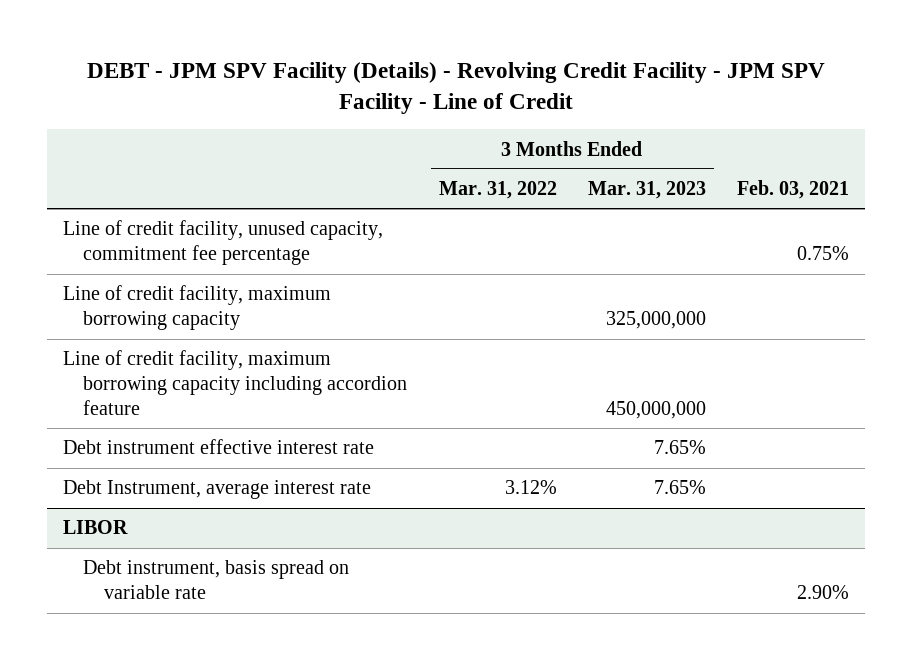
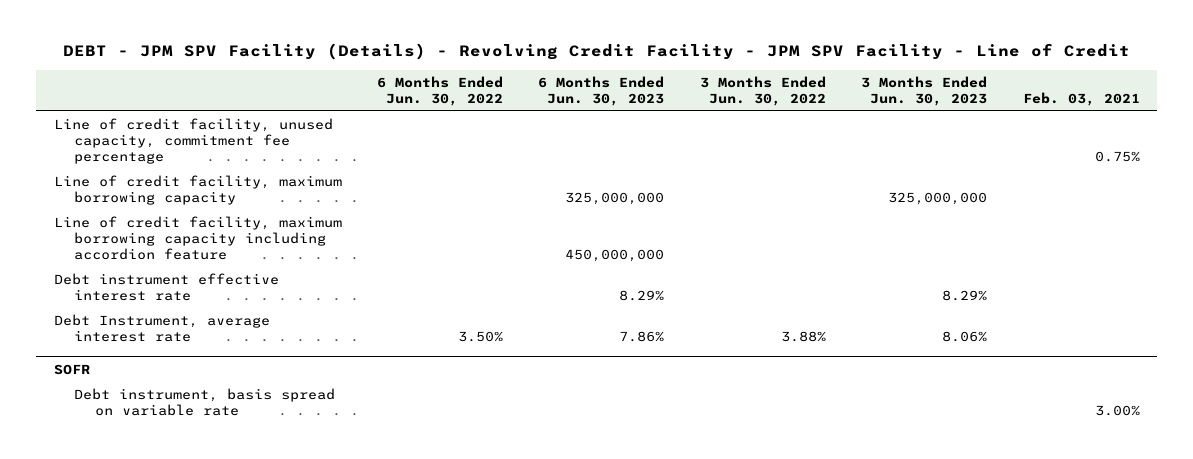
- | 3 Months Ended Mar. 31, 2022 | 3 Months Ended Mar. 31, 2023 | Feb. 03, 2021
+ | 6 Months Ended Jun. 30, 2022 | 6 Months Ended Jun. 30, 2023 | 3 Months Ended Jun. 30, 2022 | 3 Months Ended Jun. 30, 2023 | Feb. 03, 2021
- LIBOR
- Debt instrument, basis spread on variable rate | | | 2.90%
+ SOFR
+ Debt instrument, basis spread on variable rate | | | | | 3.00%

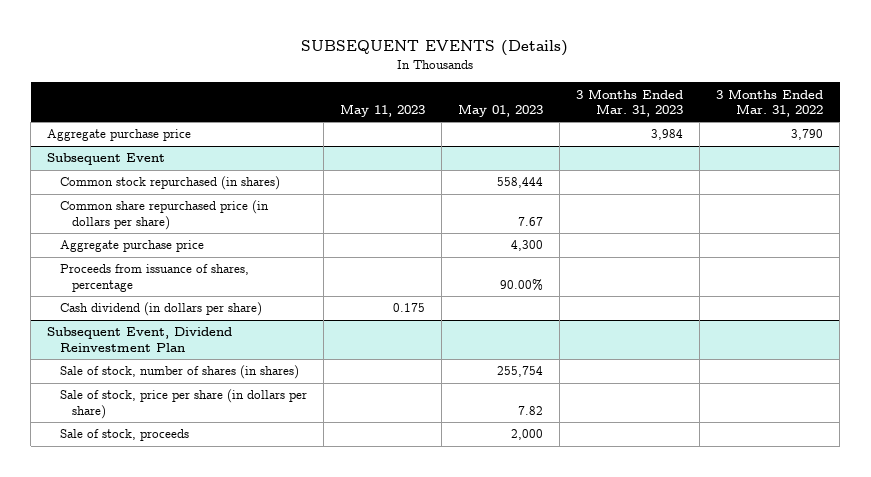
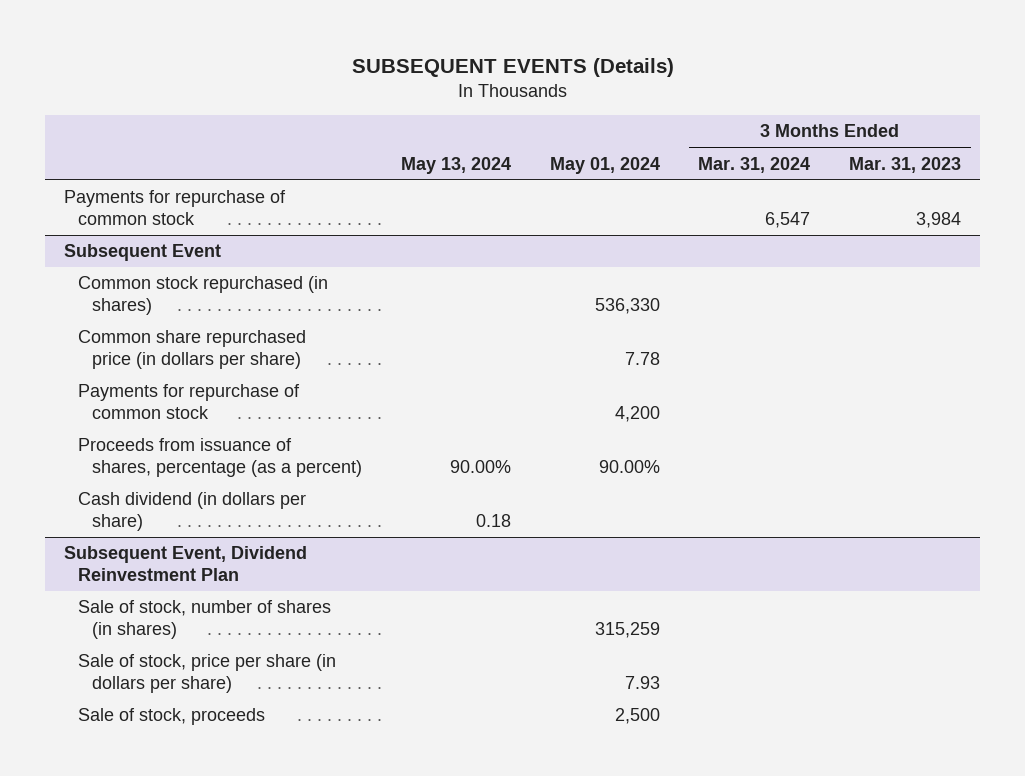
- | May 11, 2023 | May 01, 2023 | 3 Months Ended Mar. 31, 2023 | 3 Months Ended Mar. 31, 2022
+ | May 13, 2024 | May 01, 2024 | 3 Months Ended Mar. 31, 2024 | 3 Months Ended Mar. 31, 2023
- Aggregate purchase price | | | 3,984 | 3,790
+ Payments for repurchase of common stock | | | 6,547 | 3,984
@ Subsequent Event
- Aggregate purchase price | | 4,300 | |
- Proceeds from issuance of shares, percentage | | 90.00% | |
+ Payments for repurchase of common stock | | 4,200 | |
+ Proceeds from issuance of shares, percentage (as a percent) | 90.00% | 90.00% | |

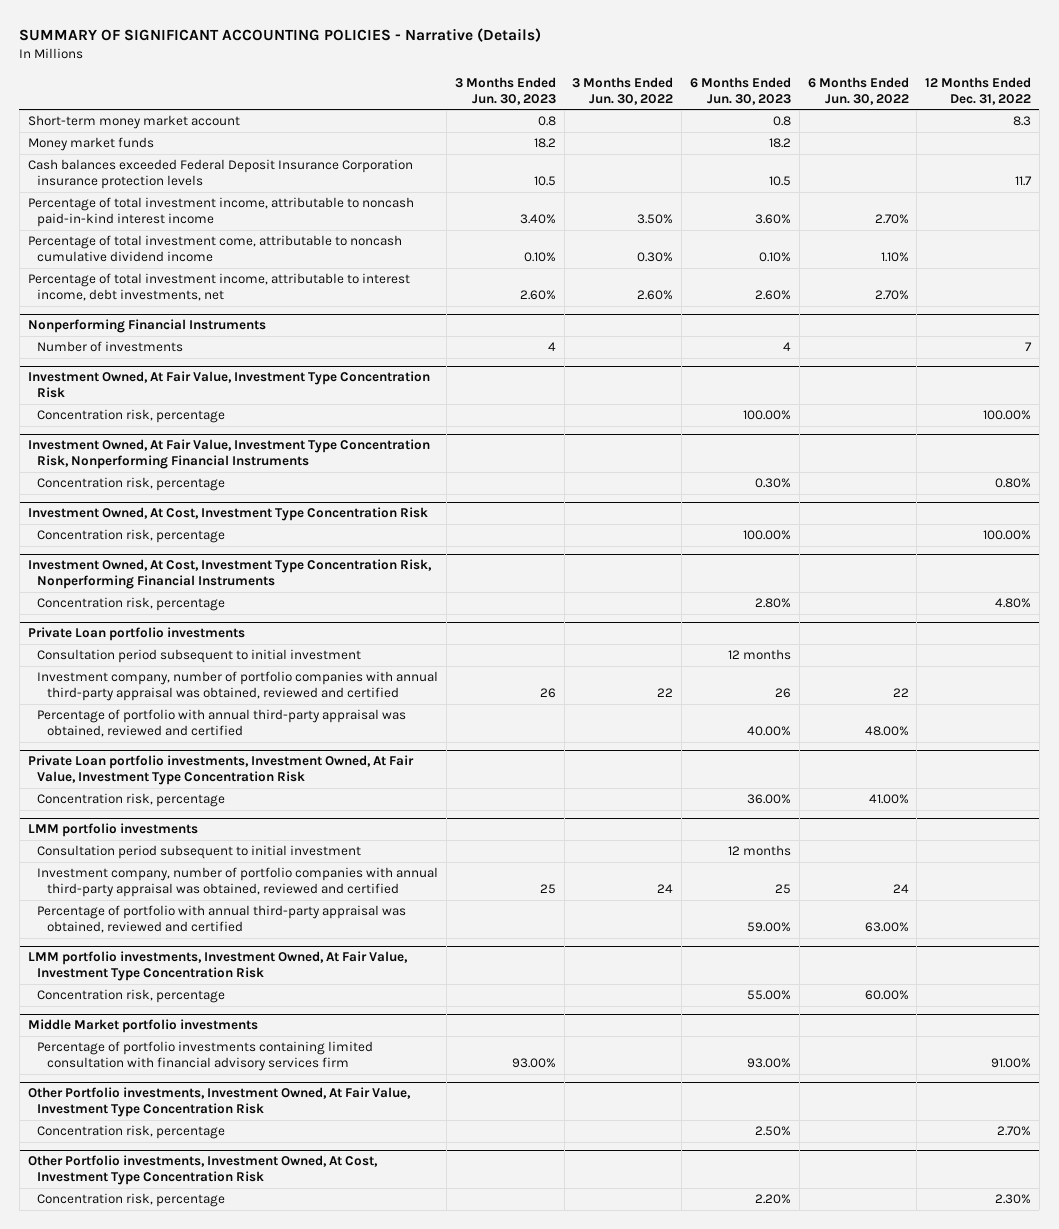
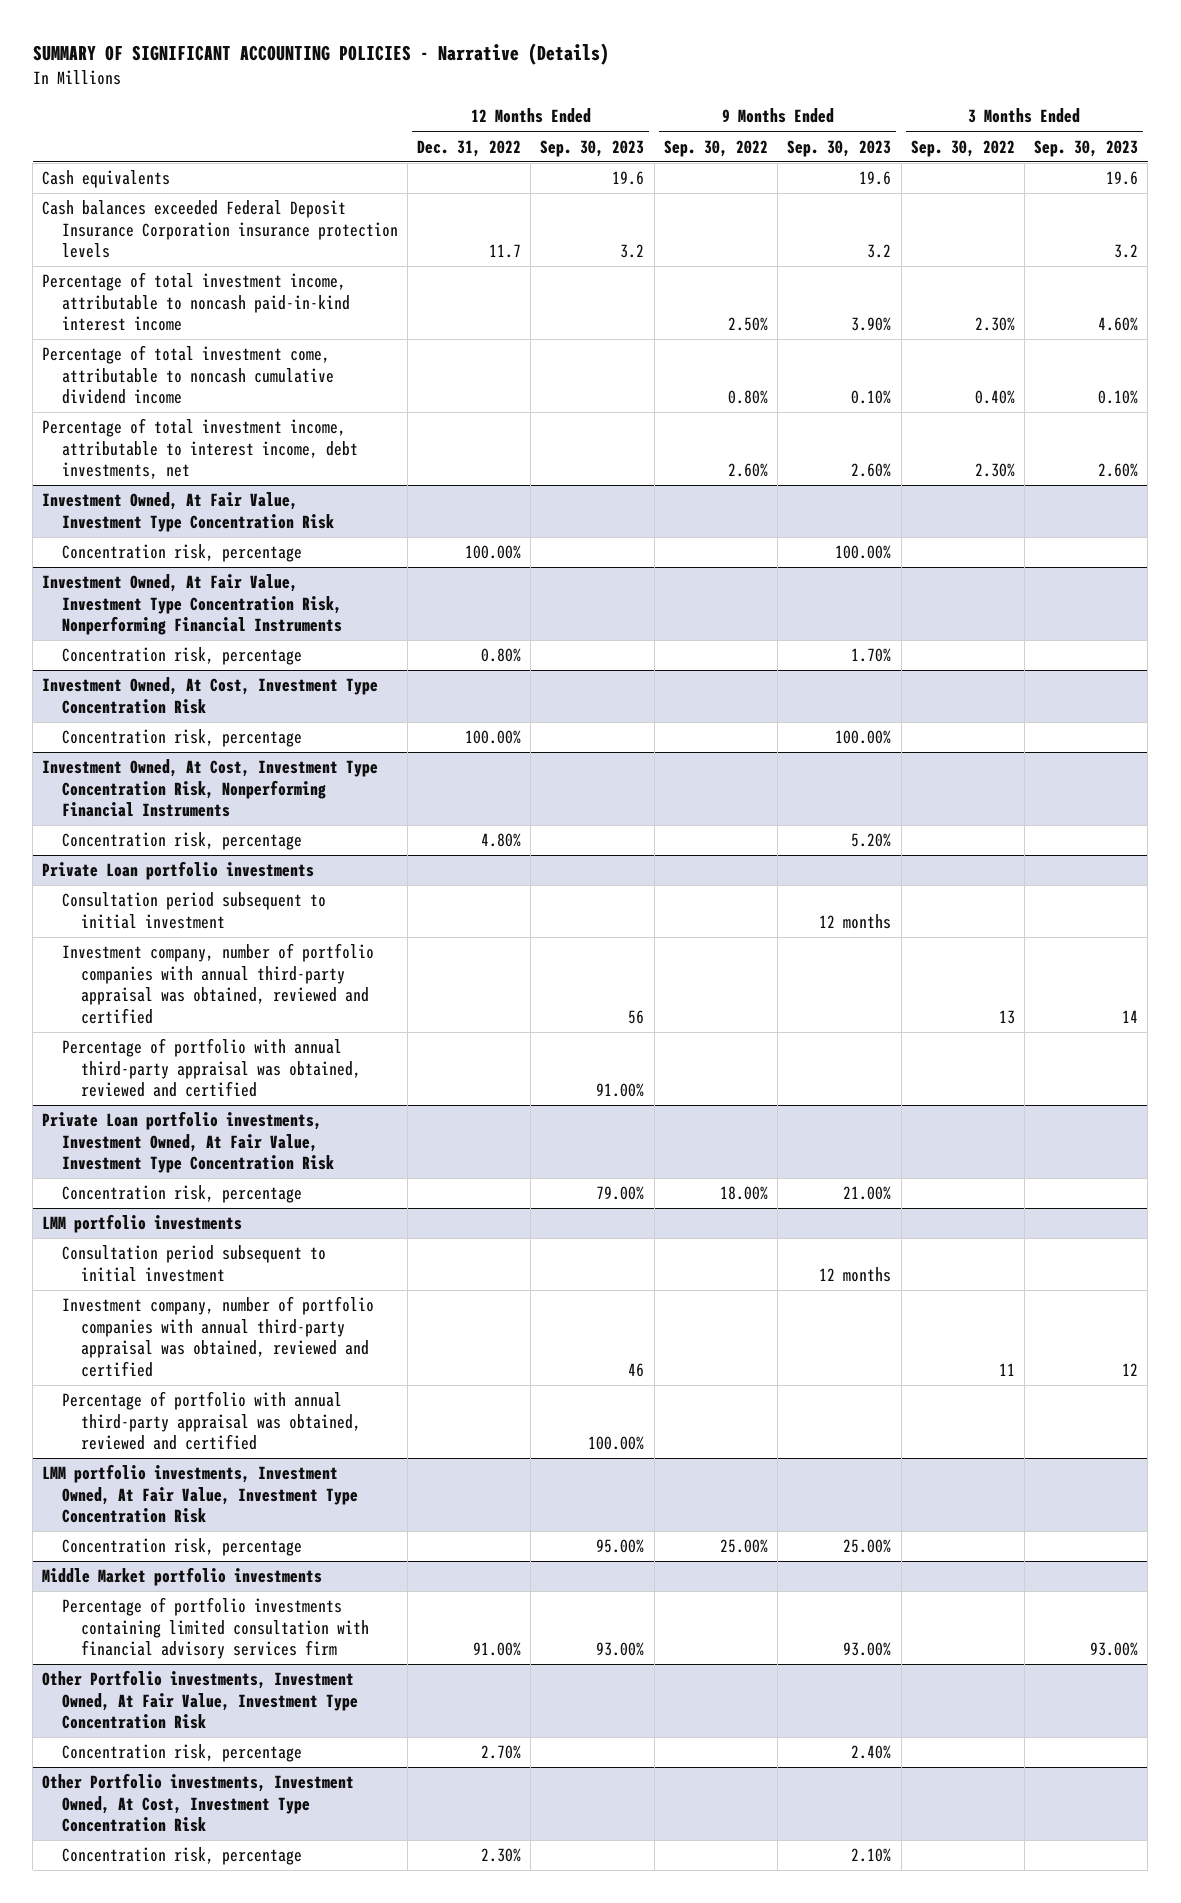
- | 3 Months Ended Jun. 30, 2023 | 3 Months Ended Jun. 30, 2022 | 6 Months Ended Jun. 30, 2023 | 6 Months Ended Jun. 30, 2022 | 12 Months Ended Dec. 31, 2022
+ | 12 Months Ended Dec. 31, 2022 | 12 Months Ended Sep. 30, 2023 | 9 Months Ended Sep. 30, 2022 | 9 Months Ended Sep. 30, 2023 | 3 Months Ended Sep. 30, 2022 | 3 Months Ended Sep. 30, 2023
- Short-term money market account | 0.8 | | 0.8 | | 8.3
- Money market funds | 18.2 | | 18.2 | |
+ Cash equivalents | | 19.6 | | 19.6 | | 19.6
- Nonperforming Financial Instruments
- Number of investments | 4 | | 4 | | 7

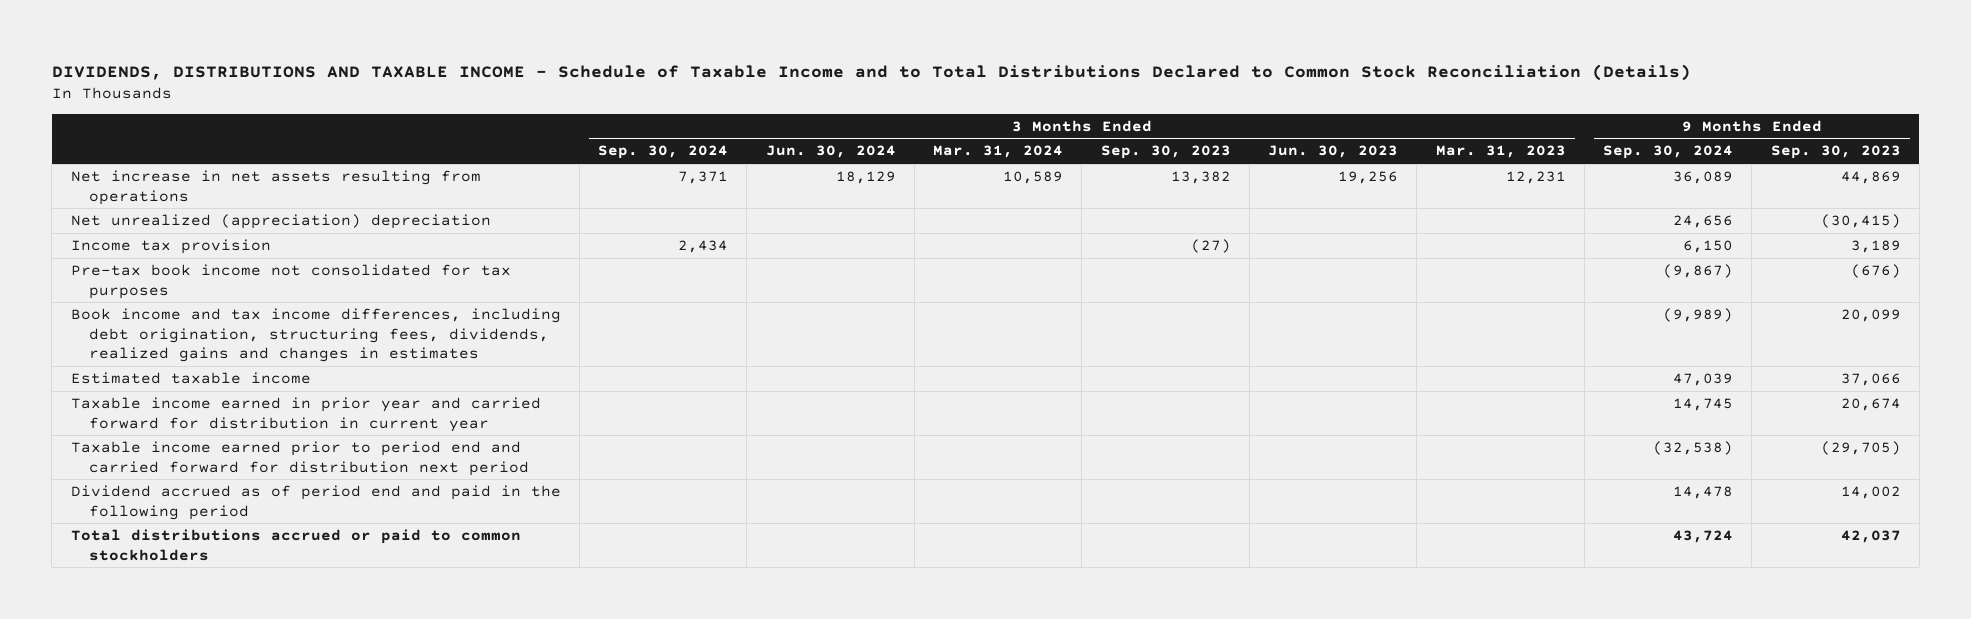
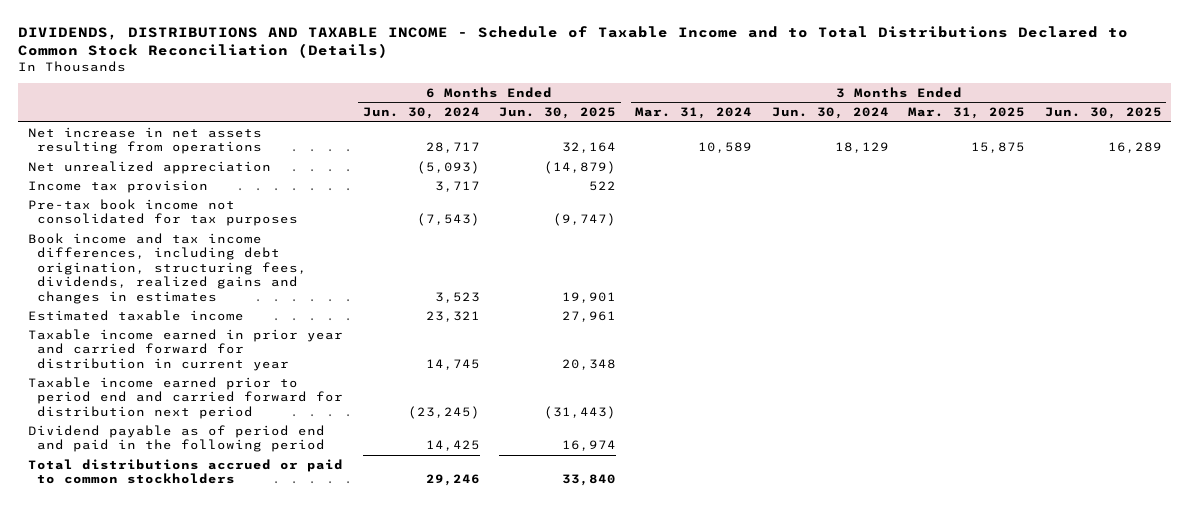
- | 3 Months Ended Sep. 30, 2024 | 3 Months Ended Jun. 30, 2024 | 3 Months Ended Mar. 31, 2024 | 3 Months Ended Sep. 30, 2023 | 3 Months Ended Jun. 30, 2023 | 3 Months Ended Mar. 31, 2023 | 9 Months Ended Sep. 30, 2024 | 9 Months Ended Sep. 30, 2023
+ | 6 Months Ended Jun. 30, 2024 | 6 Months Ended Jun. 30, 2025 | 3 Months Ended Mar. 31, 2024 | 3 Months Ended Jun. 30, 2024 | 3 Months Ended Mar. 31, 2025 | 3 Months Ended Jun. 30, 2025
- Net unrealized (appreciation) depreciation | | | | | | | 24,656 | (30,415)
+ Net unrealized appreciation | (5,093) | (14,879) | | | |
- Dividend accrued as of period end and paid in the following period | | | | | | | 14,478 | 14,002
+ Dividend payable as of period end and paid in the following period | 14,425 | 16,974 | | | |

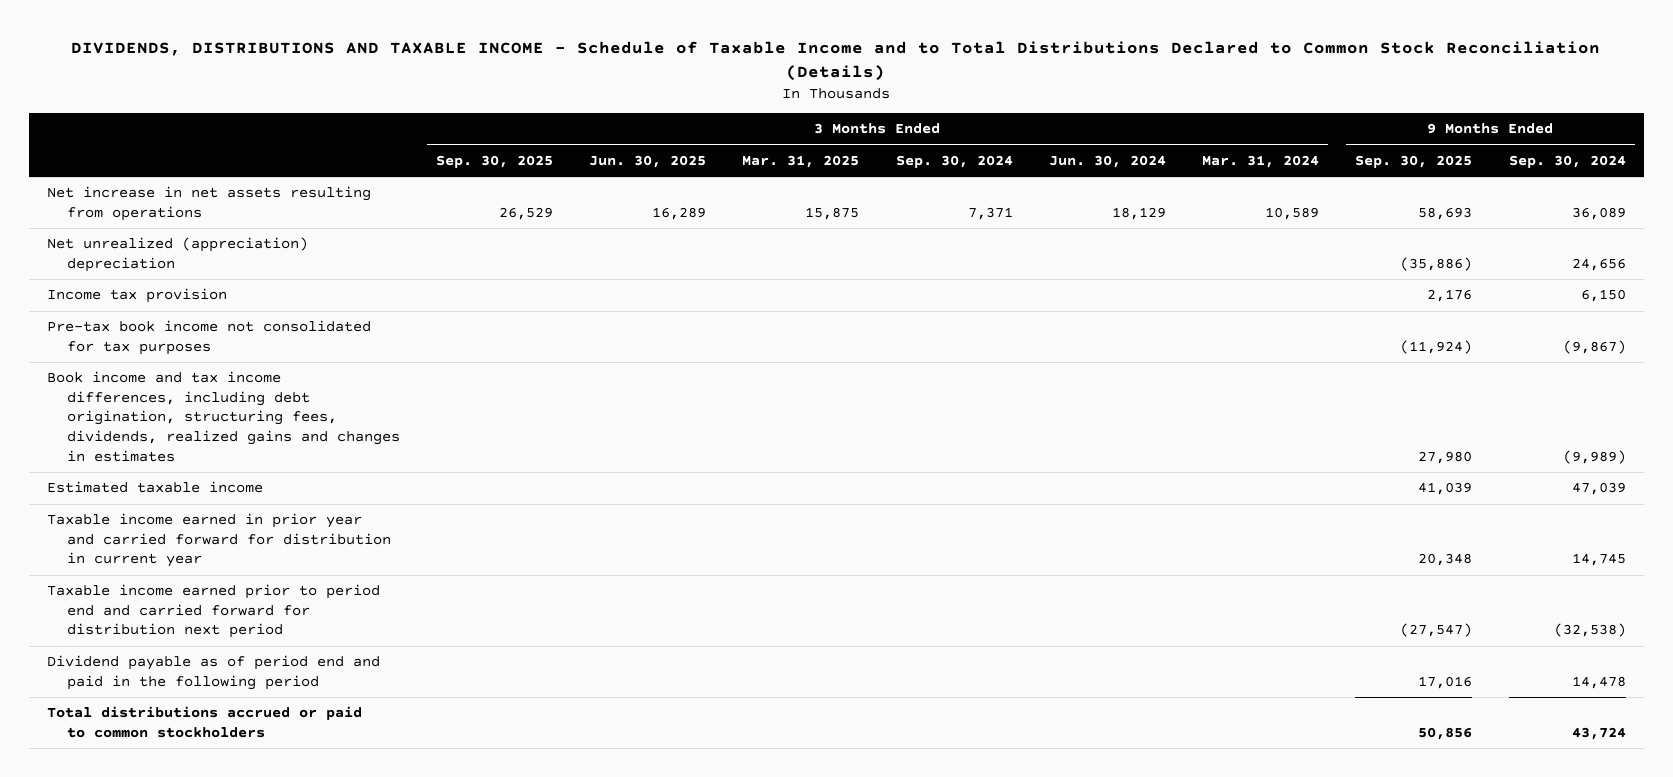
- | 6 Months Ended Jun. 30, 2024 | 6 Months Ended Jun. 30, 2025 | 3 Months Ended Mar. 31, 2024 | 3 Months Ended Jun. 30, 2024 | 3 Months Ended Mar. 31, 2025 | 3 Months Ended Jun. 30, 2025
+ | 3 Months Ended Sep. 30, 2025 | 3 Months Ended Jun. 30, 2025 | 3 Months Ended Mar. 31, 2025 | 3 Months Ended Sep. 30, 2024 | 3 Months Ended Jun. 30, 2024 | 3 Months Ended Mar. 31, 2024 | 9 Months Ended Sep. 30, 2025 | 9 Months Ended Sep. 30, 2024
- Net unrealized appreciation | (5,093) | (14,879) | | | |
+ Net unrealized (appreciation) depreciation | | | | | | | (35,886) | 24,656

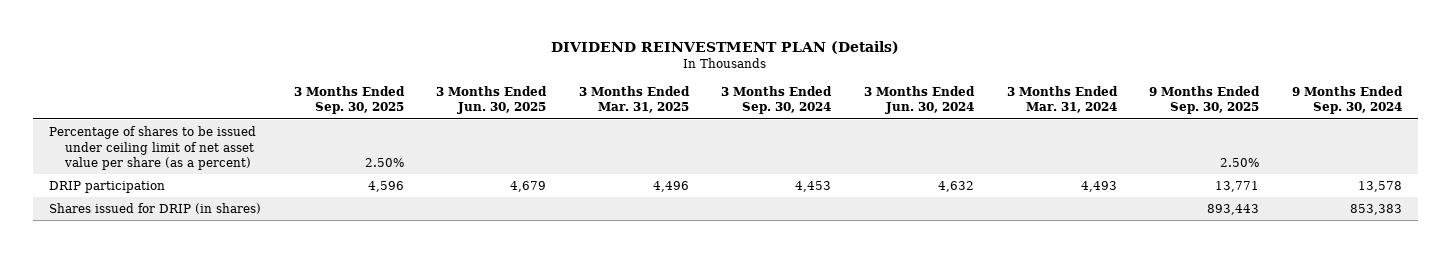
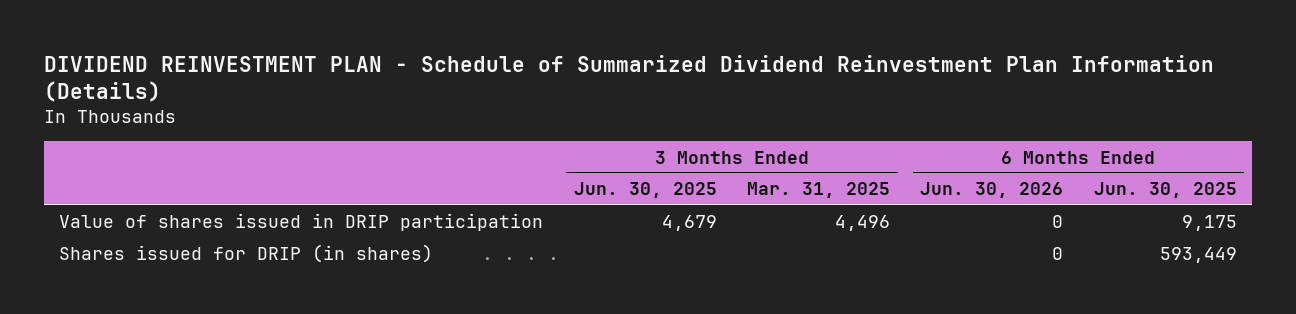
- DIVIDEND REINVESTMENT PLAN (Details)
+ DIVIDEND REINVESTMENT PLAN - Schedule of Summarized Dividend Reinvestment Plan Information (Details)
- | 3 Months Ended Sep. 30, 2025 | 3 Months Ended Jun. 30, 2025 | 3 Months Ended Mar. 31, 2025 | 3 Months Ended Sep. 30, 2024 | 3 Months Ended Jun. 30, 2024 | 3 Months Ended Mar. 31, 2024 | 9 Months Ended Sep. 30, 2025 | 9 Months Ended Sep. 30, 2024
+ | 3 Months Ended Jun. 30, 2025 | 3 Months Ended Mar. 31, 2025 | 6 Months Ended Jun. 30, 2026 | 6 Months Ended Jun. 30, 2025
- Percentage of shares to be issued under ceiling limit of net asset value per share (as a percent) | 2.50% | | | | | | 2.50% |
- DRIP participation | 4,596 | 4,679 | 4,496 | 4,453 | 4,632 | 4,493 | 13,771 | 13,578
+ Value of shares issued in DRIP participation | 4,679 | 4,496 | 0 | 9,175

